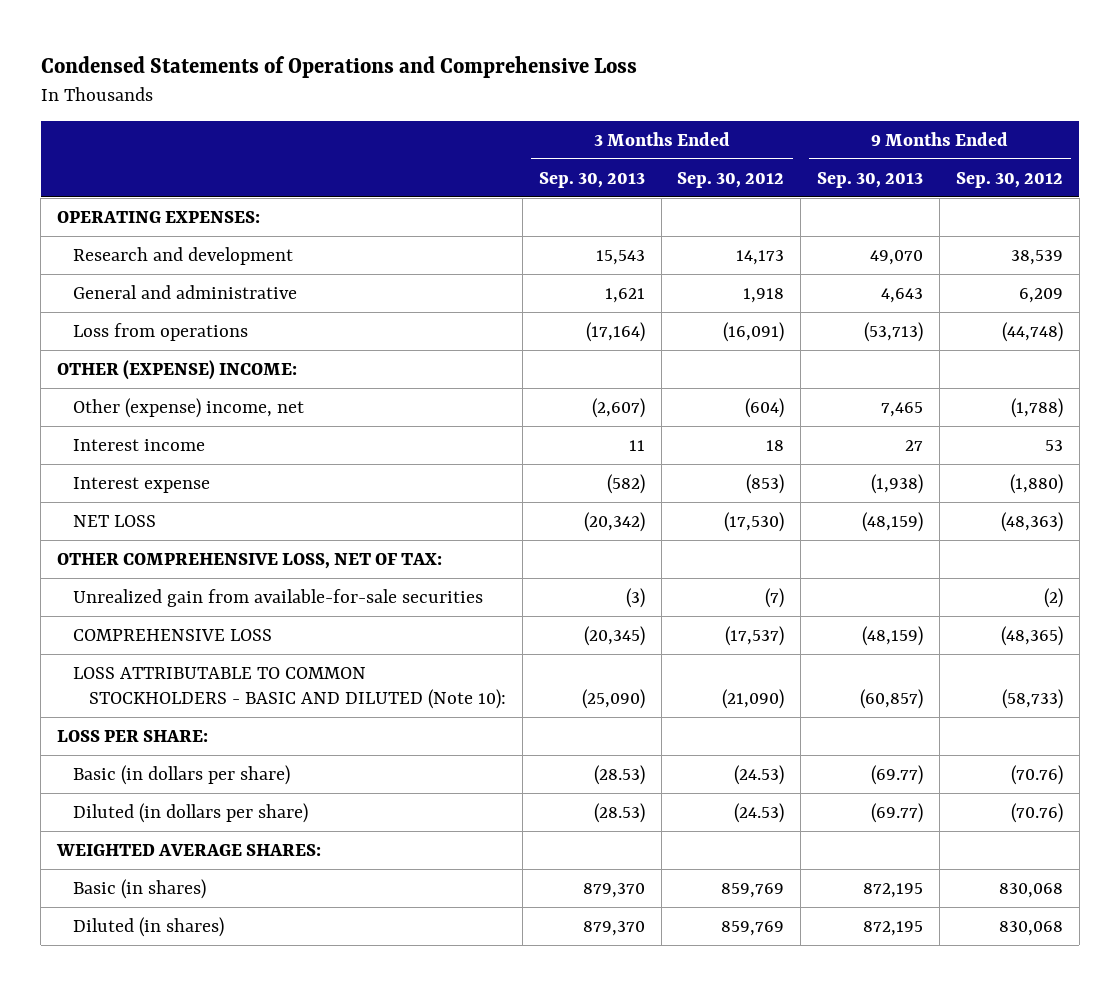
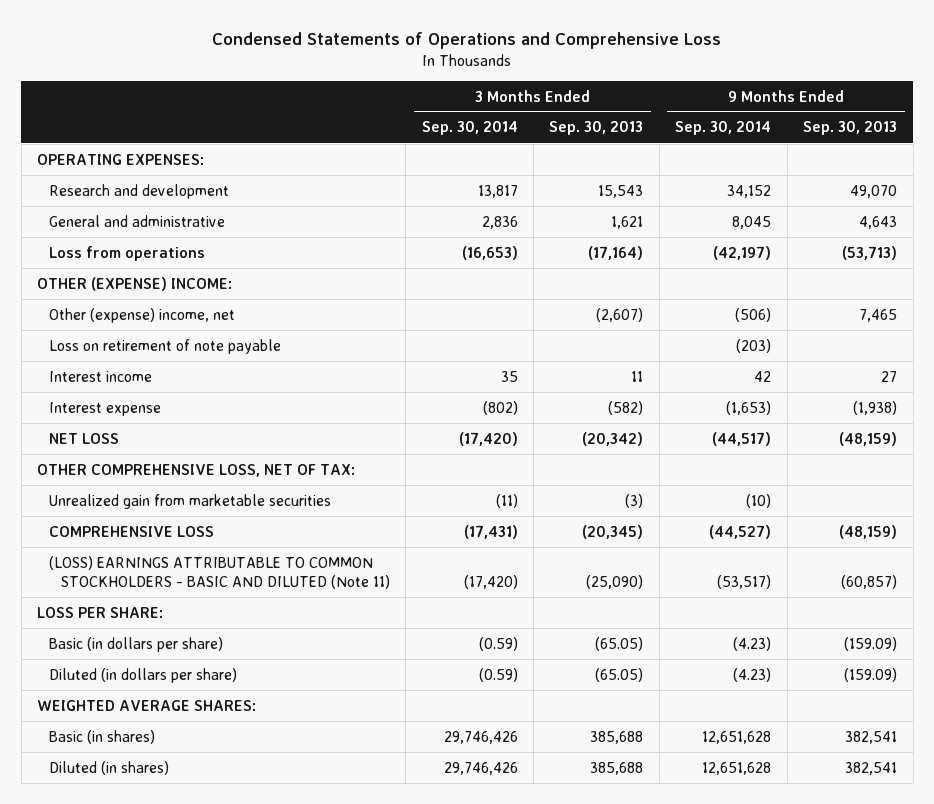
- | 3 Months Ended Sep. 30, 2013 | 3 Months Ended Sep. 30, 2012 | 9 Months Ended Sep. 30, 2013 | 9 Months Ended Sep. 30, 2012
+ | 3 Months Ended Sep. 30, 2014 | 3 Months Ended Sep. 30, 2013 | 9 Months Ended Sep. 30, 2014 | 9 Months Ended Sep. 30, 2013
+ Loss on retirement of note payable | | | (203) |
- Unrealized gain from available-for-sale securities | (3) | (7) | | (2)
+ Unrealized gain from marketable securities | (11) | (3) | (10) |
- LOSS ATTRIBUTABLE TO COMMON STOCKHOLDERS - BASIC AND DILUTED (Note 10): | (25,090) | (21,090) | (60,857) | (58,733)
+ (LOSS) EARNINGS ATTRIBUTABLE TO COMMON STOCKHOLDERS - BASIC AND DILUTED (Note 11) | (17,420) | (25,090) | (53,517) | (60,857)
- Basic (in dollars per share) | (28.53) | (24.53) | (69.77) | (70.76)
- Diluted (in dollars per share) | (28.53) | (24.53) | (69.77) | (70.76)
+ Basic (in dollars per share) | (0.59) | (65.05) | (4.23) | (159.09)
+ Diluted (in dollars per share) | (0.59) | (65.05) | (4.23) | (159.09)
- Basic (in shares) | 879,370 | 859,769 | 872,195 | 830,068
- Diluted (in shares) | 879,370 | 859,769 | 872,195 | 830,068
+ Basic (in shares) | 29,746,426 | 385,688 | 12,651,628 | 382,541
+ Diluted (in shares) | 29,746,426 | 385,688 | 12,651,628 | 382,541

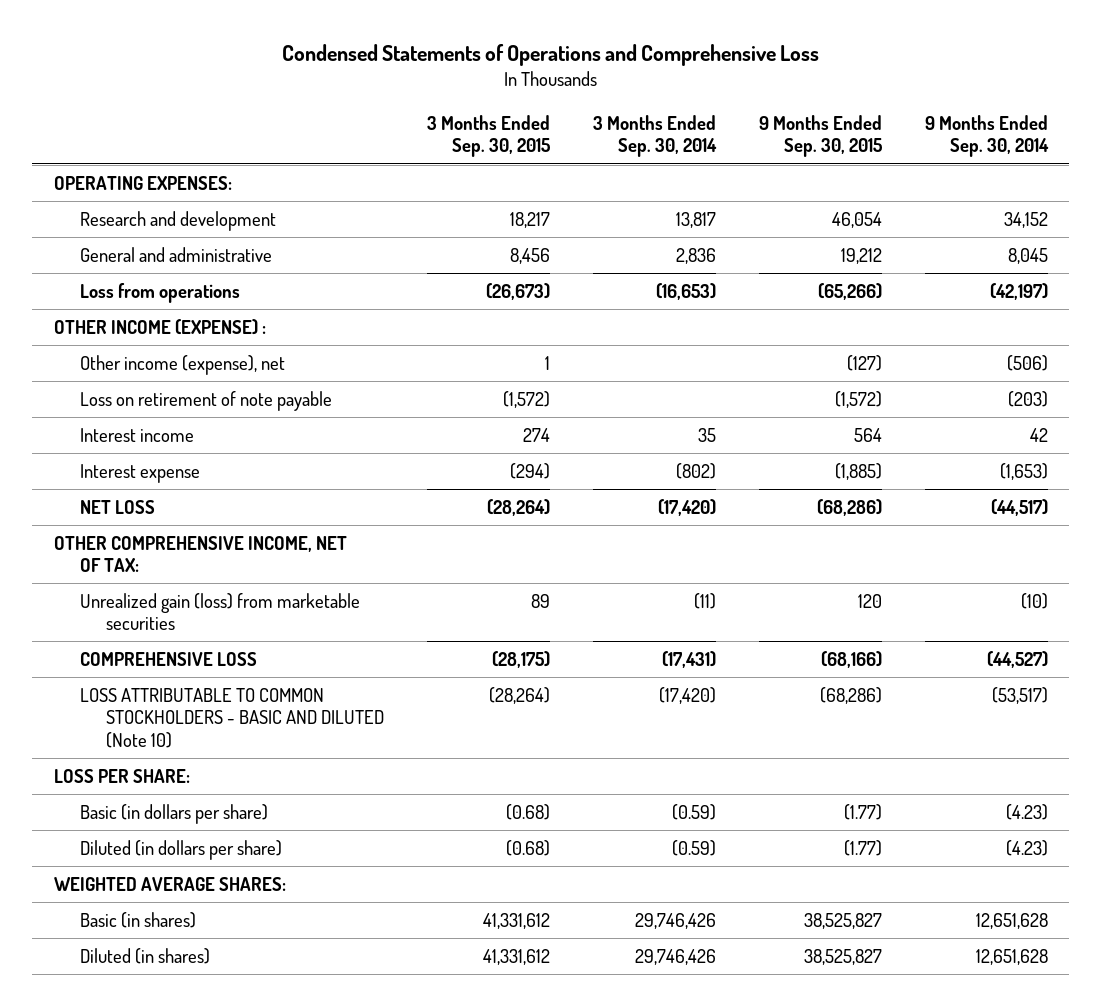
- | 3 Months Ended Sep. 30, 2014 | 3 Months Ended Sep. 30, 2013 | 9 Months Ended Sep. 30, 2014 | 9 Months Ended Sep. 30, 2013
+ | 3 Months Ended Sep. 30, 2015 | 3 Months Ended Sep. 30, 2014 | 9 Months Ended Sep. 30, 2015 | 9 Months Ended Sep. 30, 2014
- OTHER (EXPENSE) INCOME:
- Other (expense) income, net | | (2,607) | (506) | 7,465
+ OTHER INCOME (EXPENSE) :
+ Other income (expense), net | 1 | | (127) | (506)
- OTHER COMPREHENSIVE LOSS, NET OF TAX:
- Unrealized gain from marketable securities | (11) | (3) | (10) |
+ OTHER COMPREHENSIVE INCOME, NET OF TAX:
+ Unrealized gain (loss) from marketable securities | 89 | (11) | 120 | (10)
- (LOSS) EARNINGS ATTRIBUTABLE TO COMMON STOCKHOLDERS - BASIC AND DILUTED (Note 11) | (17,420) | (25,090) | (53,517) | (60,857)
+ LOSS ATTRIBUTABLE TO COMMON STOCKHOLDERS - BASIC AND DILUTED (Note 10) | (28,264) | (17,420) | (68,286) | (53,517)

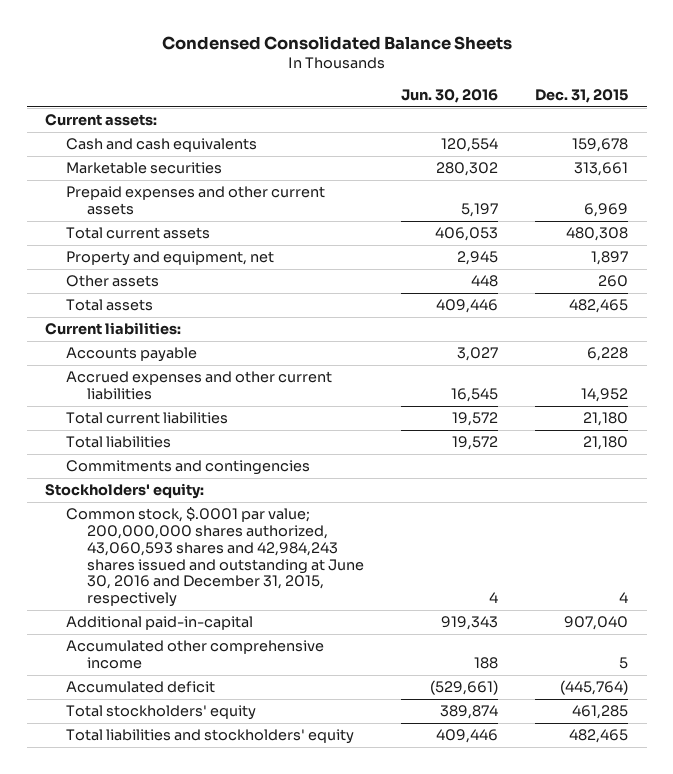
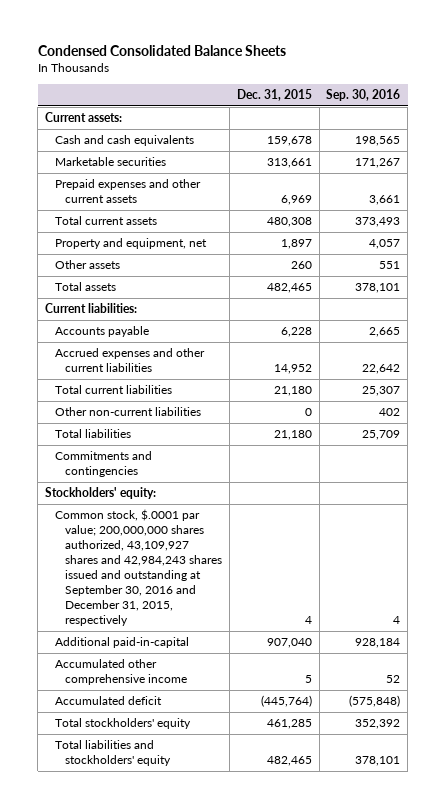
- | Jun. 30, 2016 | Dec. 31, 2015
+ | Dec. 31, 2015 | Sep. 30, 2016
+ Other non-current liabilities | 0 | 402
- Common stock, $.0001 par value; 200,000,000 shares authorized, 43,060,593 shares and 42,984,243 shares issued and outstanding at June 30, 2016 and December 31, 2015, respectively | 4 | 4
+ Common stock, $.0001 par value; 200,000,000 shares authorized, 43,109,927 shares and 42,984,243 shares issued and outstanding at September 30, 2016 and December 31, 2015, respectively | 4 | 4

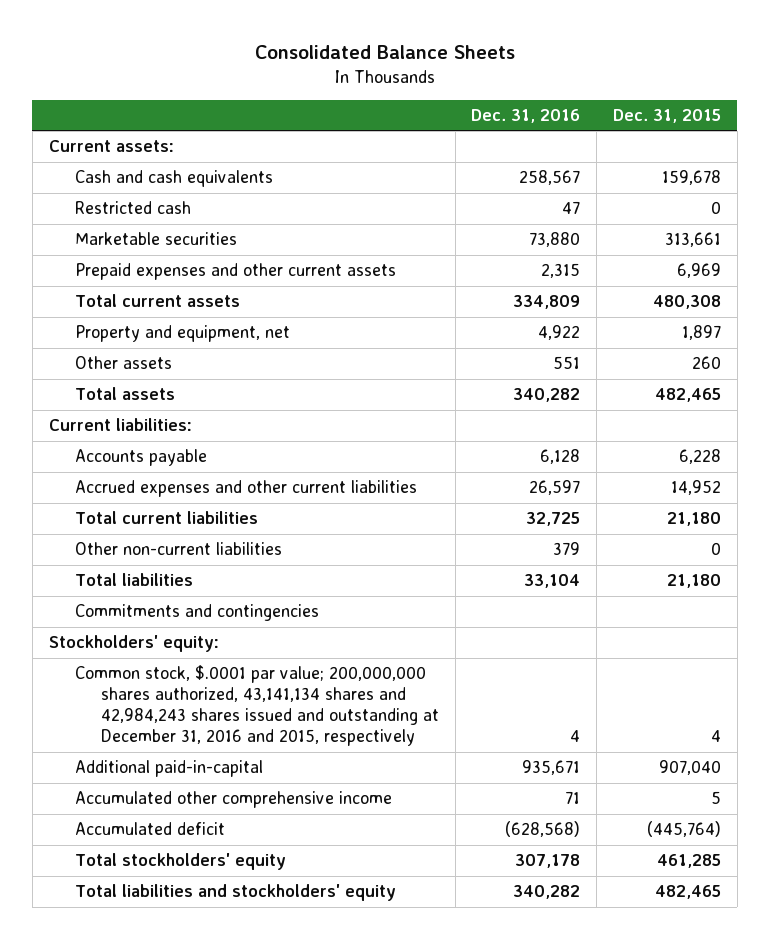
- Condensed Consolidated Balance Sheets
+ Consolidated Balance Sheets
- | Dec. 31, 2015 | Sep. 30, 2016
+ | Dec. 31, 2016 | Dec. 31, 2015
+ Restricted cash | 47 | 0
- Common stock, $.0001 par value; 200,000,000 shares authorized, 43,109,927 shares and 42,984,243 shares issued and outstanding at September 30, 2016 and December 31, 2015, respectively | 4 | 4
+ Common stock, $.0001 par value; 200,000,000 shares authorized, 43,141,134 shares and 42,984,243 shares issued and outstanding at December 31, 2016 and 2015, respectively | 4 | 4

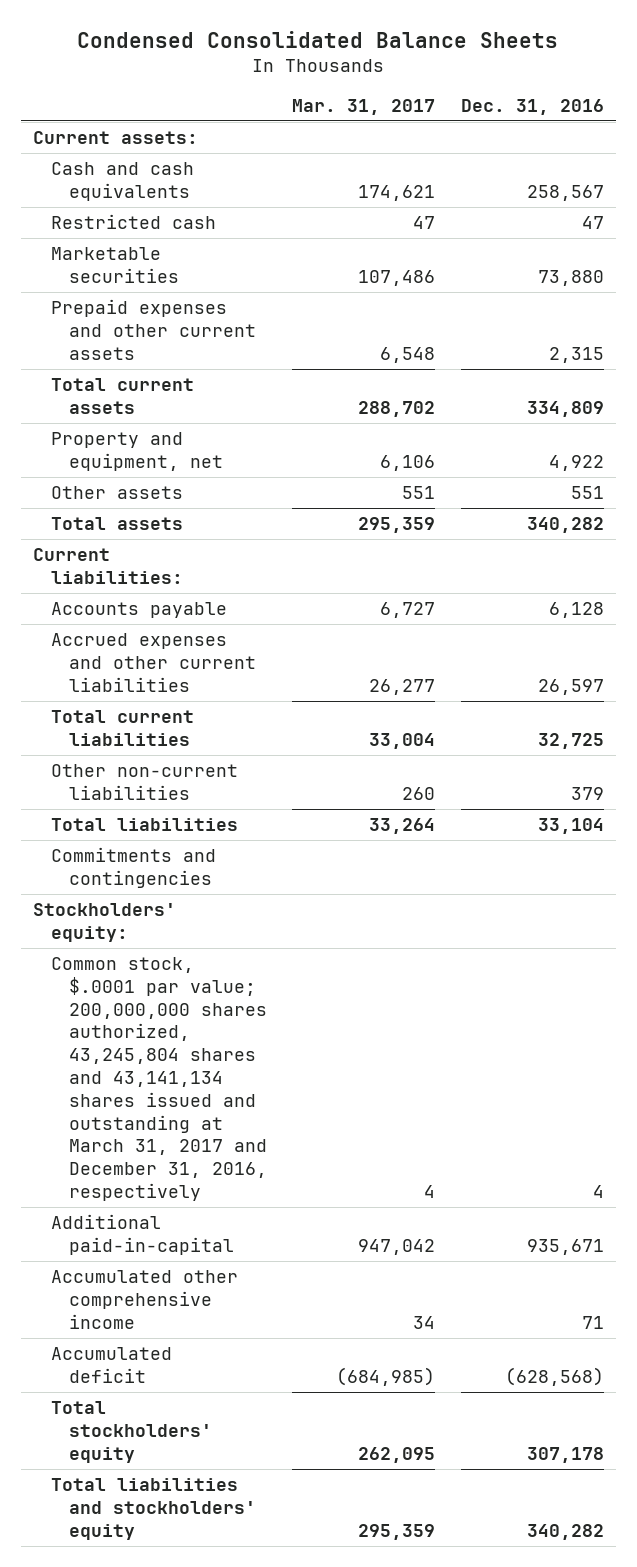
- Consolidated Balance Sheets
+ Condensed Consolidated Balance Sheets
- | Dec. 31, 2016 | Dec. 31, 2015
+ | Mar. 31, 2017 | Dec. 31, 2016
- Common stock, $.0001 par value; 200,000,000 shares authorized, 43,141,134 shares and 42,984,243 shares issued and outstanding at December 31, 2016 and 2015, respectively | 4 | 4
+ Common stock, $.0001 par value; 200,000,000 shares authorized, 43,245,804 shares and 43,141,134 shares issued and outstanding at March 31, 2017 and December 31, 2016, respectively | 4 | 4

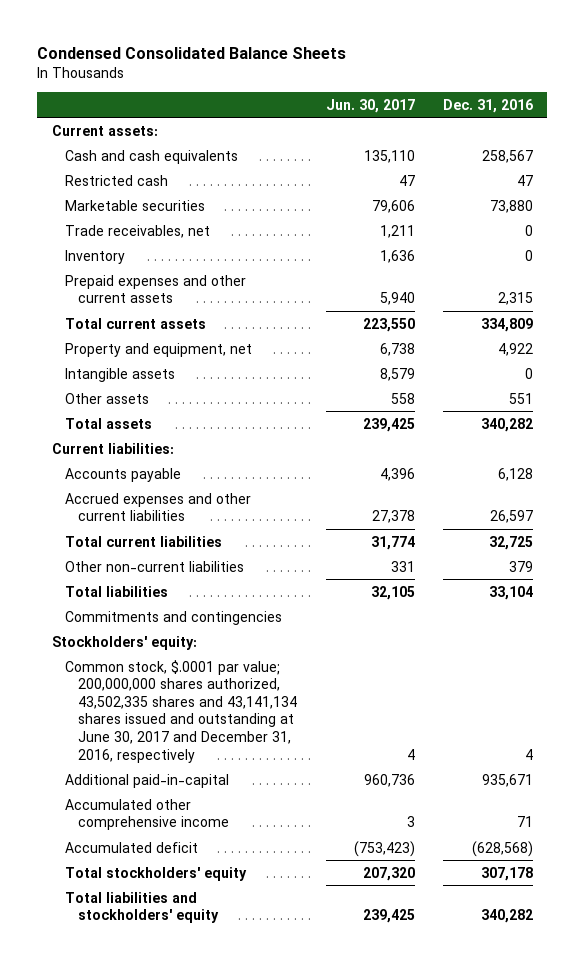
- | Mar. 31, 2017 | Dec. 31, 2016
+ | Jun. 30, 2017 | Dec. 31, 2016
+ Trade receivables, net | 1,211 | 0
+ Inventory | 1,636 | 0
+ Intangible assets | 8,579 | 0
- Common stock, $.0001 par value; 200,000,000 shares authorized, 43,245,804 shares and 43,141,134 shares issued and outstanding at March 31, 2017 and December 31, 2016, respectively | 4 | 4
+ Common stock, $.0001 par value; 200,000,000 shares authorized, 43,502,335 shares and 43,141,134 shares issued and outstanding at June 30, 2017 and December 31, 2016, respectively | 4 | 4

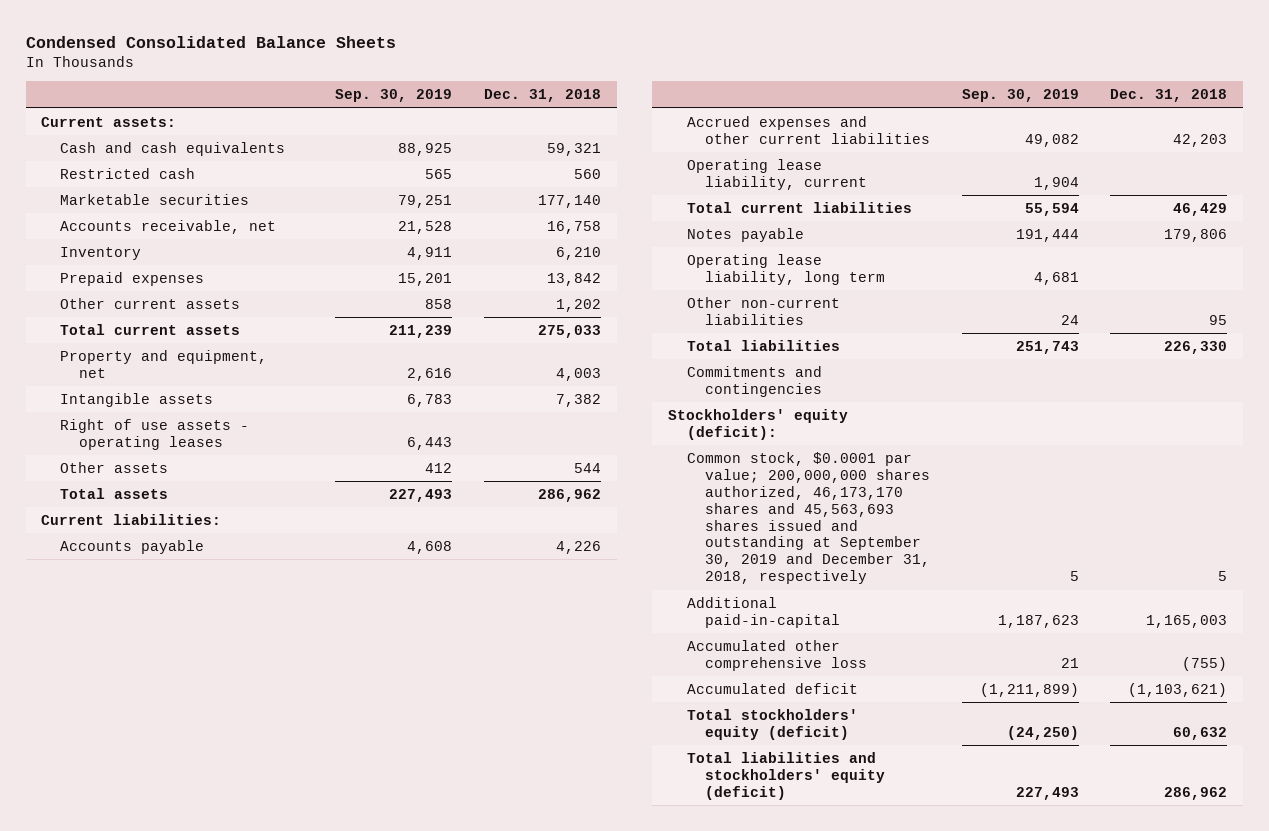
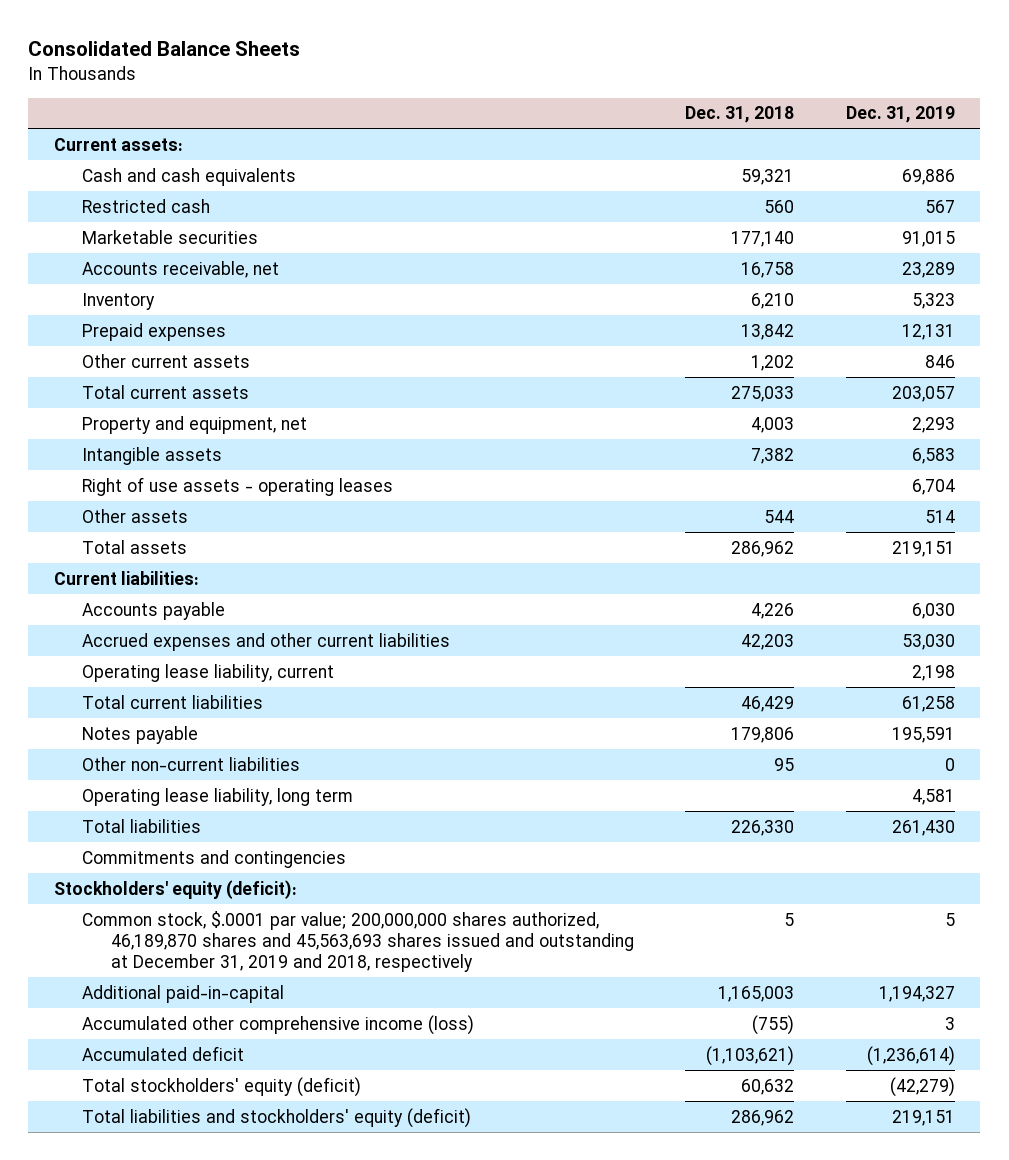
- Condensed Consolidated Balance Sheets
+ Consolidated Balance Sheets
- | Sep. 30, 2019 | Dec. 31, 2018
+ | Dec. 31, 2018 | Dec. 31, 2019
moved down: Operating lease liability, long term | | 4,581
- Common stock, $0.0001 par value; 200,000,000 shares authorized, 46,173,170 shares and 45,563,693 shares issued and outstanding at September 30, 2019 and December 31, 2018, respectively | 5 | 5
+ Common stock, $.0001 par value; 200,000,000 shares authorized, 46,189,870 shares and 45,563,693 shares issued and outstanding at December 31, 2019 and 2018, respectively | 5 | 5
- Accumulated other comprehensive loss | 21 | (755)
+ Accumulated other comprehensive income (loss) | (755) | 3

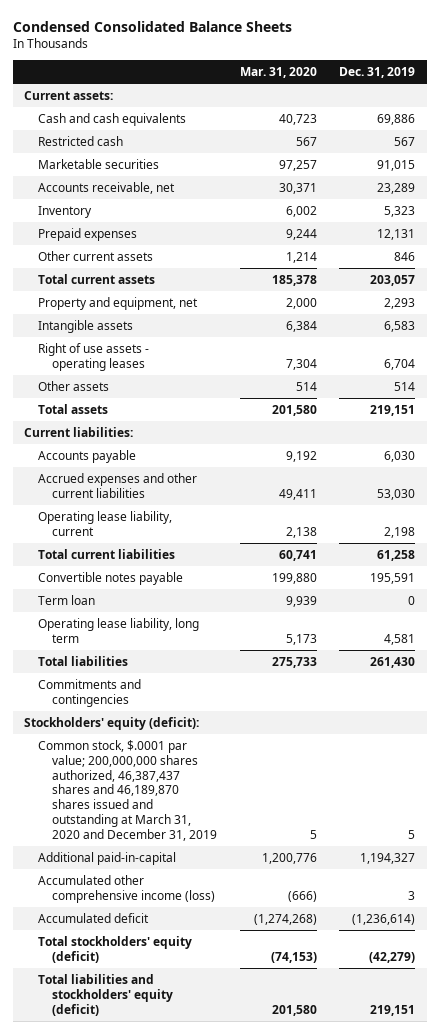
- Consolidated Balance Sheets
+ Condensed Consolidated Balance Sheets
- | Dec. 31, 2018 | Dec. 31, 2019
+ | Mar. 31, 2020 | Dec. 31, 2019
- Notes payable | 179,806 | 195,591
- Other non-current liabilities | 95 | 0
+ Convertible notes payable | 199,880 | 195,591
+ Term loan | 9,939 | 0
- Common stock, $.0001 par value; 200,000,000 shares authorized, 46,189,870 shares and 45,563,693 shares issued and outstanding at December 31, 2019 and 2018, respectively | 5 | 5
+ Common stock, $.0001 par value; 200,000,000 shares authorized, 46,387,437 shares and 46,189,870 shares issued and outstanding at March 31, 2020 and December 31, 2019 | 5 | 5

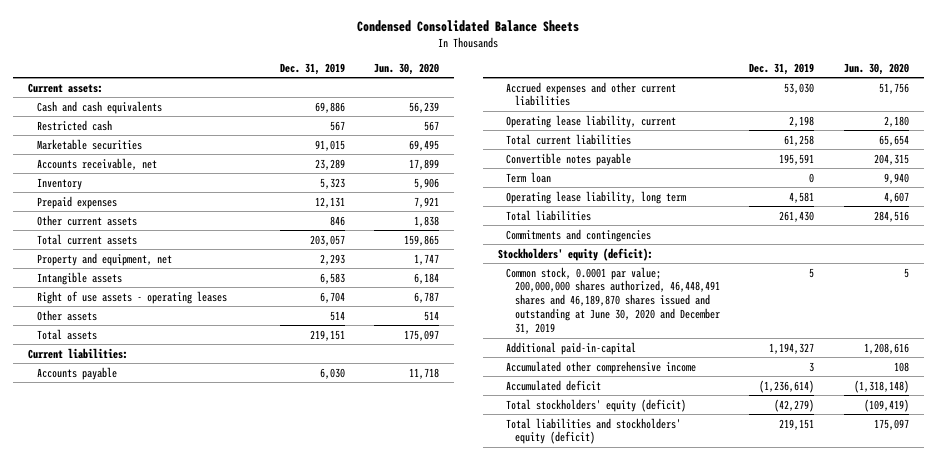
- | Mar. 31, 2020 | Dec. 31, 2019
+ | Dec. 31, 2019 | Jun. 30, 2020
- Common stock, $.0001 par value; 200,000,000 shares authorized, 46,387,437 shares and 46,189,870 shares issued and outstanding at March 31, 2020 and December 31, 2019 | 5 | 5
+ Common stock, 0.0001 par value; 200,000,000 shares authorized, 46,448,491 shares and 46,189,870 shares issued and outstanding at June 30, 2020 and December 31, 2019 | 5 | 5
- Accumulated other comprehensive income (loss) | (666) | 3
+ Accumulated other comprehensive income | 3 | 108

